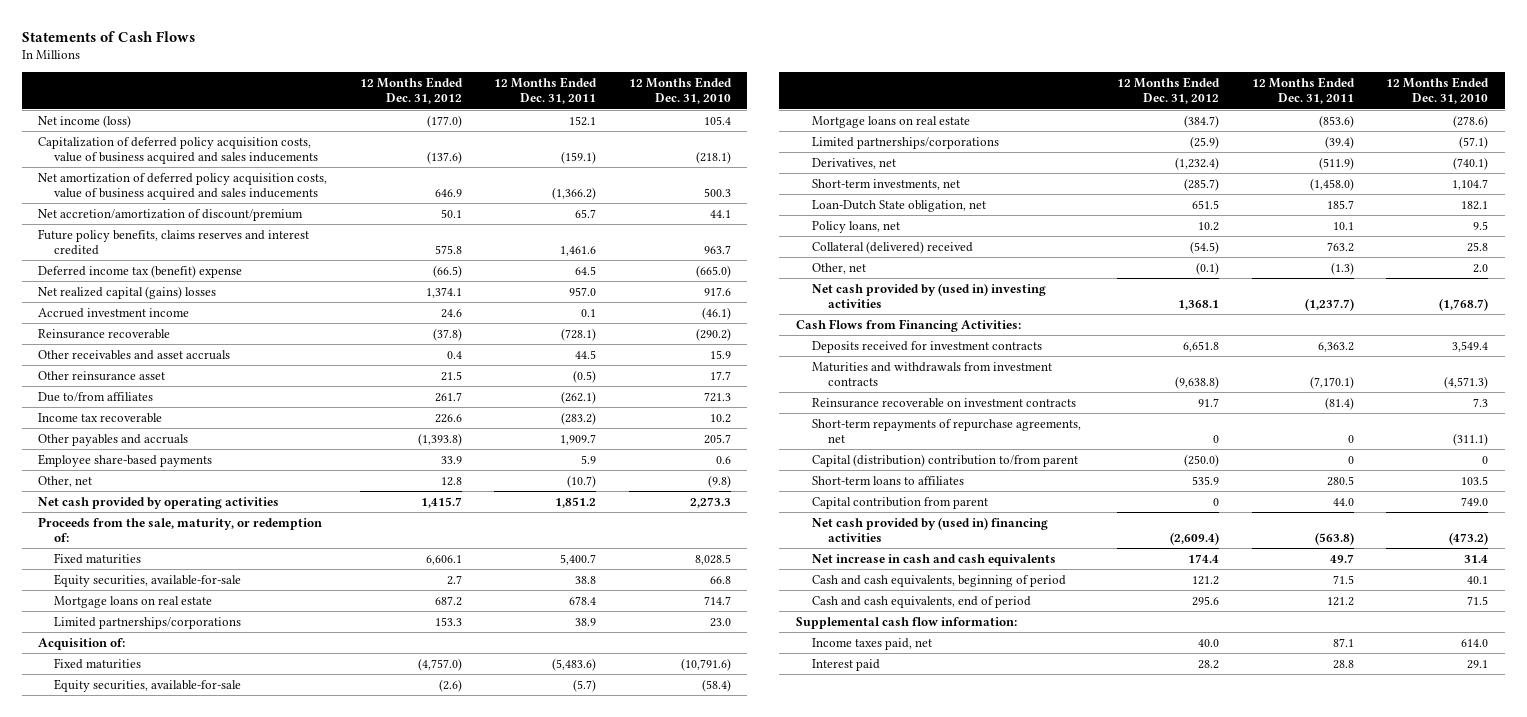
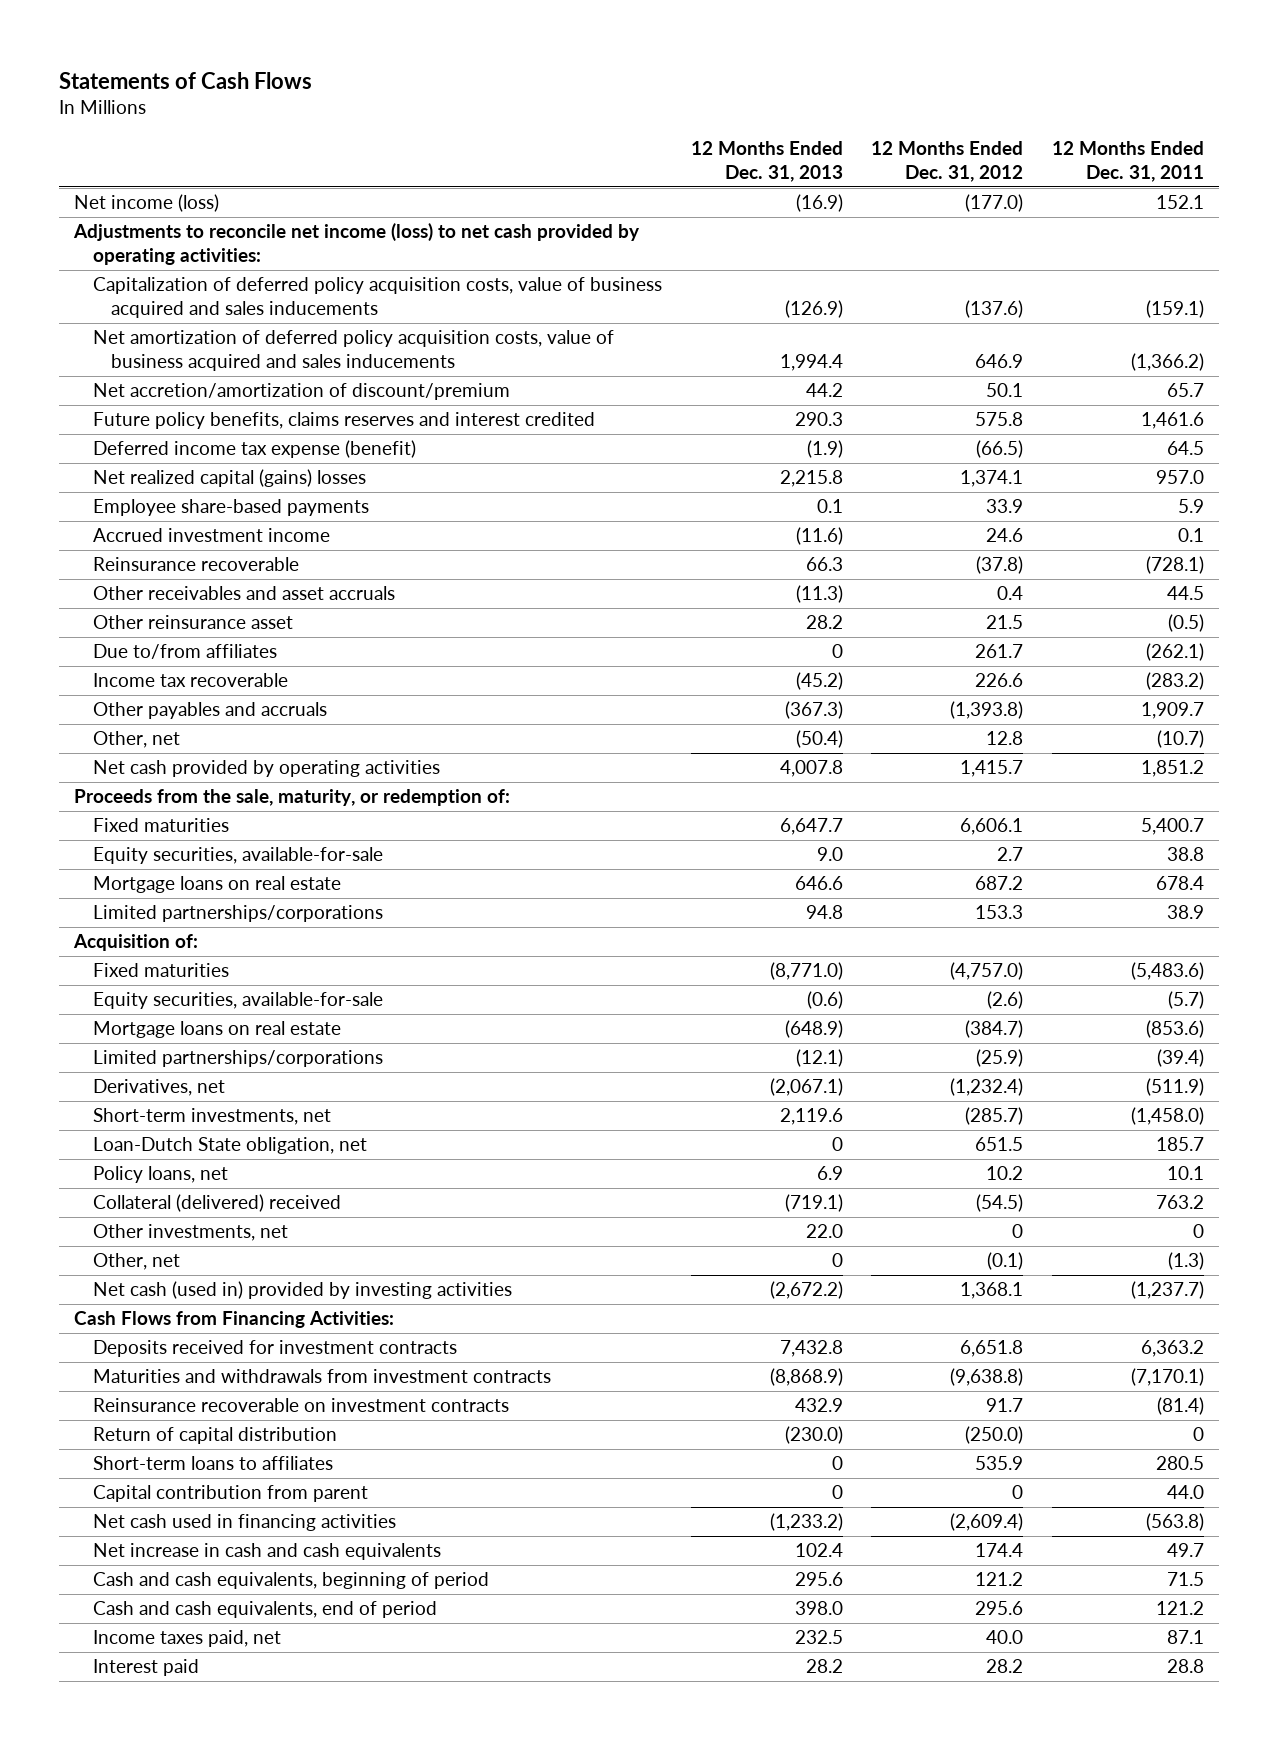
- | 12 Months Ended Dec. 31, 2012 | 12 Months Ended Dec. 31, 2011 | 12 Months Ended Dec. 31, 2010
+ | 12 Months Ended Dec. 31, 2013 | 12 Months Ended Dec. 31, 2012 | 12 Months Ended Dec. 31, 2011
+ Adjustments to reconcile net income (loss) to net cash provided by operating activities:
- Deferred income tax (benefit) expense | (66.5) | 64.5 | (665.0)
+ Deferred income tax expense (benefit) | (1.9) | (66.5) | 64.5
moved up: Employee share-based payments | 0.1 | 33.9 | 5.9
+ Other investments, net | 22.0 | 0 | 0
- Net cash provided by (used in) investing activities | 1,368.1 | (1,237.7) | (1,768.7)
+ Net cash (used in) provided by investing activities | (2,672.2) | 1,368.1 | (1,237.7)
- Short-term repayments of repurchase agreements, net | 0 | 0 | (311.1)
- Capital (distribution) contribution to/from parent | (250.0) | 0 | 0
+ Return of capital distribution | (230.0) | (250.0) | 0
- Net cash provided by (used in) financing activities | (2,609.4) | (563.8) | (473.2)
+ Net cash used in financing activities | (1,233.2) | (2,609.4) | (563.8)
- Supplemental cash flow information:

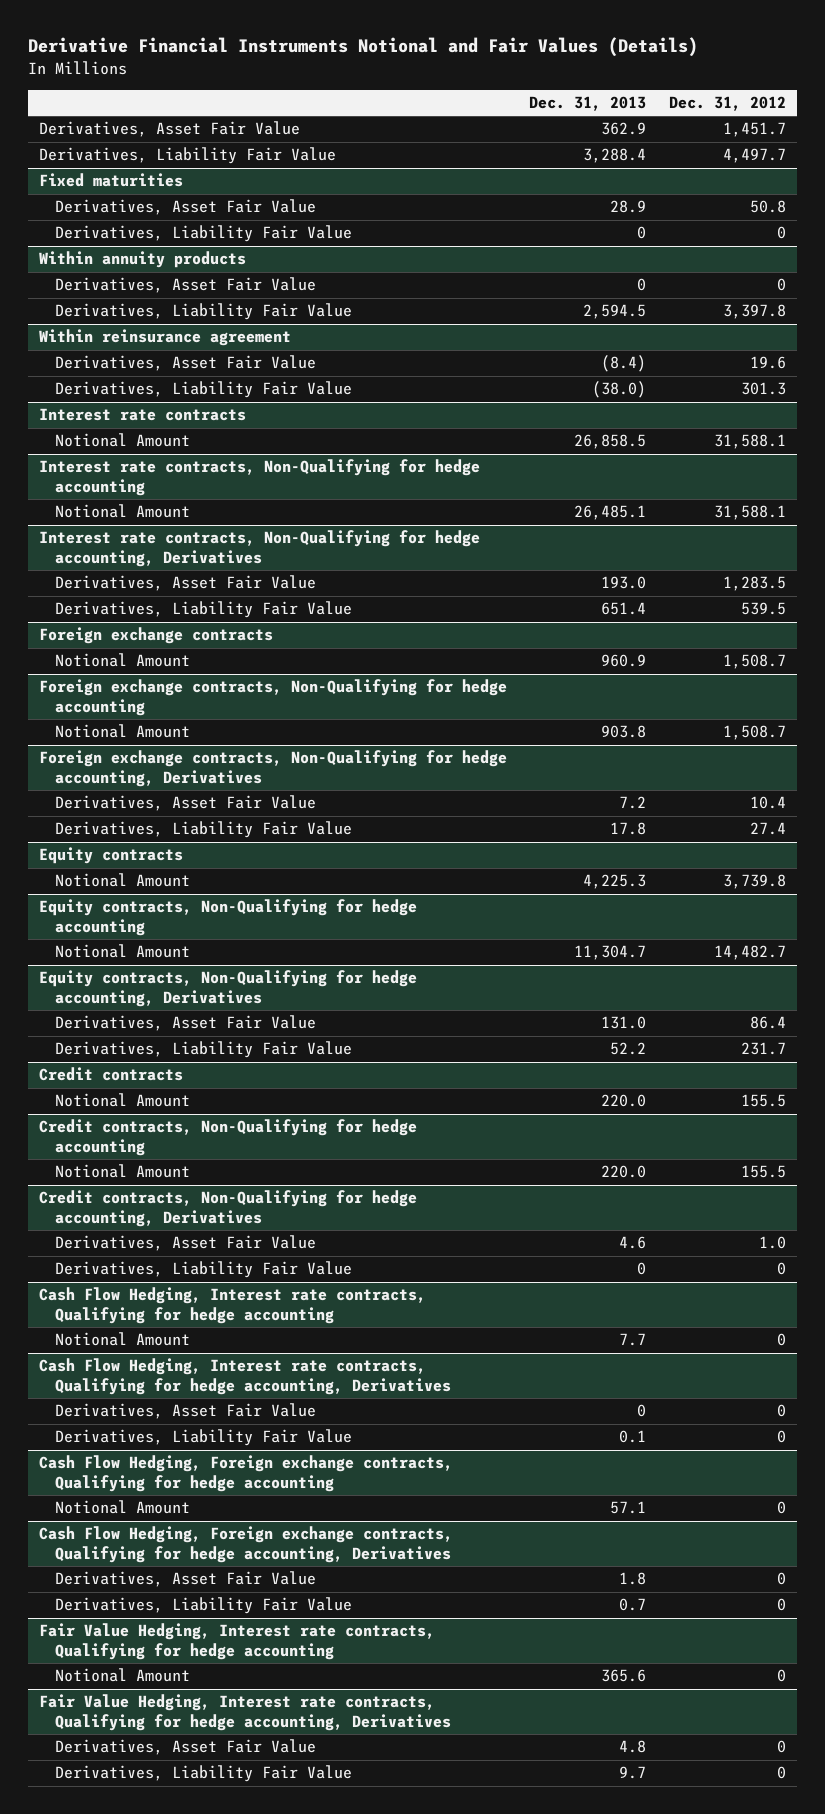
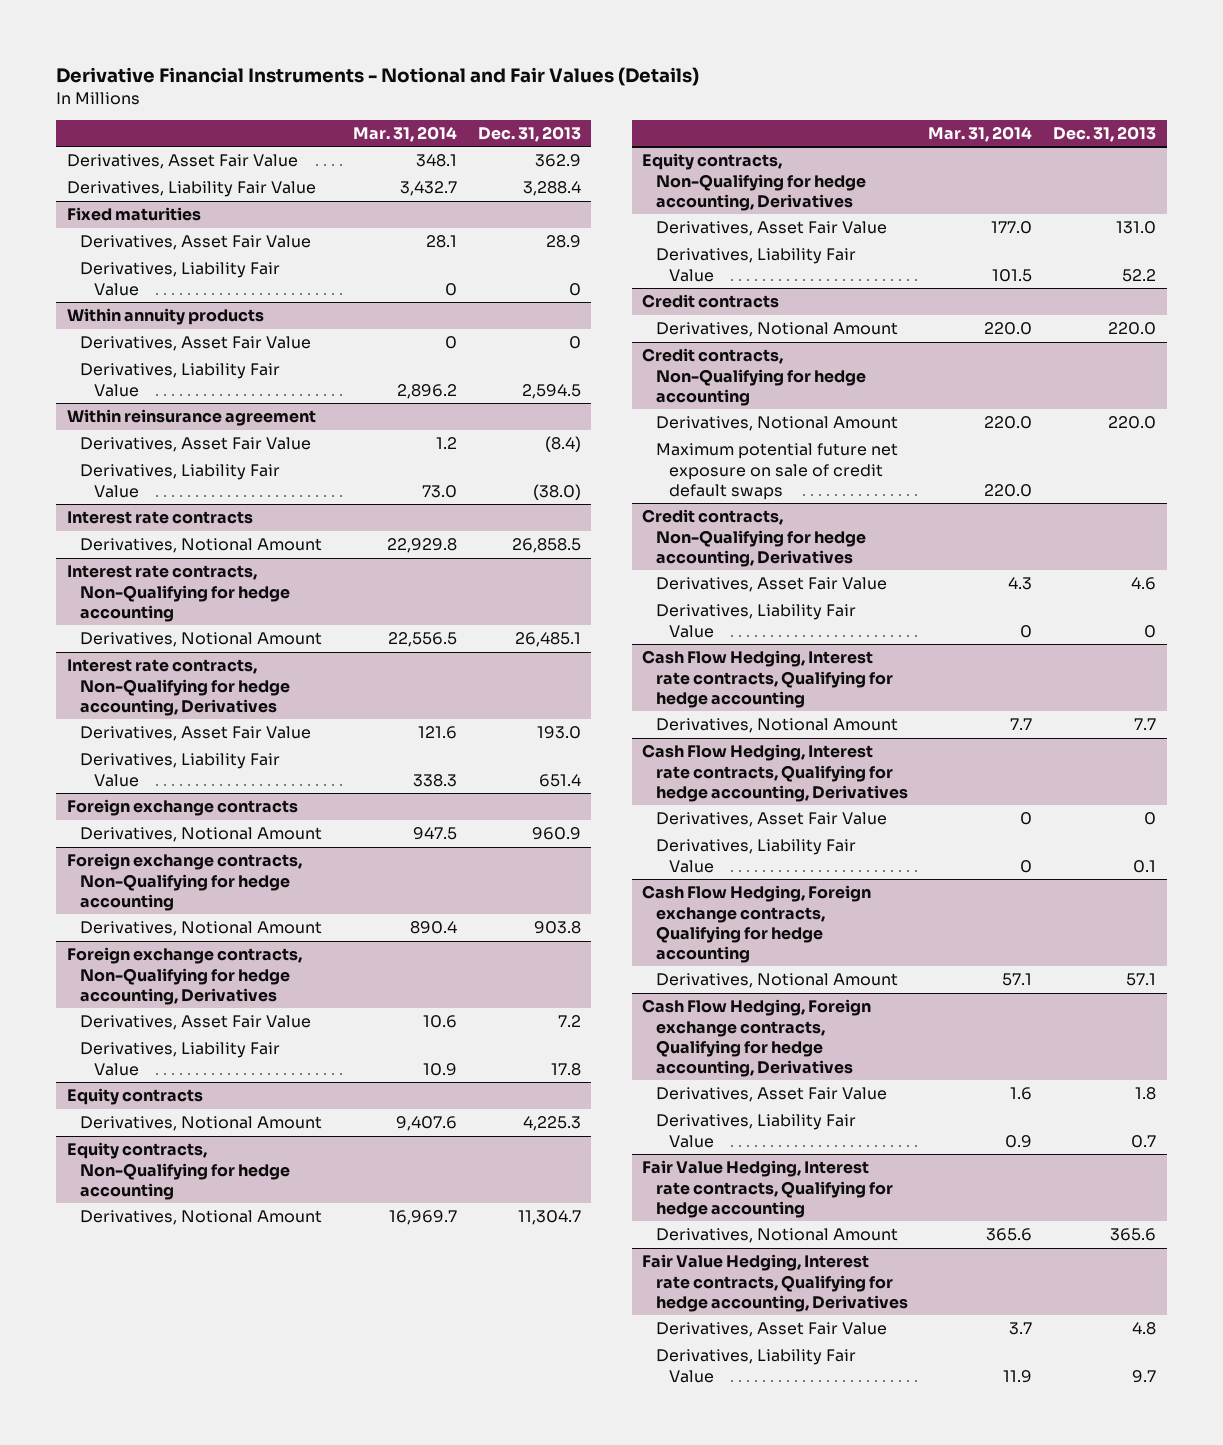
- Derivative Financial Instruments Notional and Fair Values (Details)
+ Derivative Financial Instruments - Notional and Fair Values (Details)
- | Dec. 31, 2013 | Dec. 31, 2012
+ | Mar. 31, 2014 | Dec. 31, 2013
@ Interest rate contracts
- Notional Amount | 26,858.5 | 31,588.1
+ Derivatives, Notional Amount | 22,929.8 | 26,858.5
@ Interest rate contracts, Non-Qualifying for hedge accounting
- Notional Amount | 26,485.1 | 31,588.1
+ Derivatives, Notional Amount | 22,556.5 | 26,485.1
@ Foreign exchange contracts
- Notional Amount | 960.9 | 1,508.7
+ Derivatives, Notional Amount | 947.5 | 960.9
@ Foreign exchange contracts, Non-Qualifying for hedge accounting
- Notional Amount | 903.8 | 1,508.7
+ Derivatives, Notional Amount | 890.4 | 903.8
@ Equity contracts
- Notional Amount | 4,225.3 | 3,739.8
+ Derivatives, Notional Amount | 9,407.6 | 4,225.3
@ Equity contracts, Non-Qualifying for hedge accounting
- Notional Amount | 11,304.7 | 14,482.7
+ Derivatives, Notional Amount | 16,969.7 | 11,304.7
@ Credit contracts
- Notional Amount | 220.0 | 155.5
+ Derivatives, Notional Amount | 220.0 | 220.0
@ Credit contracts, Non-Qualifying for hedge accounting
- Notional Amount | 220.0 | 155.5
+ Derivatives, Notional Amount | 220.0 | 220.0
+ Maximum potential future net exposure on sale of credit default swaps | 220.0 |
@ Cash Flow Hedging, Interest rate contracts, Qualifying for hedge accounting
- Notional Amount | 7.7 | 0
+ Derivatives, Notional Amount | 7.7 | 7.7
@ Cash Flow Hedging, Foreign exchange contracts, Qualifying for hedge accounting
- Notional Amount | 57.1 | 0
+ Derivatives, Notional Amount | 57.1 | 57.1
@ Fair Value Hedging, Interest rate contracts, Qualifying for hedge accounting
- Notional Amount | 365.6 | 0
+ Derivatives, Notional Amount | 365.6 | 365.6

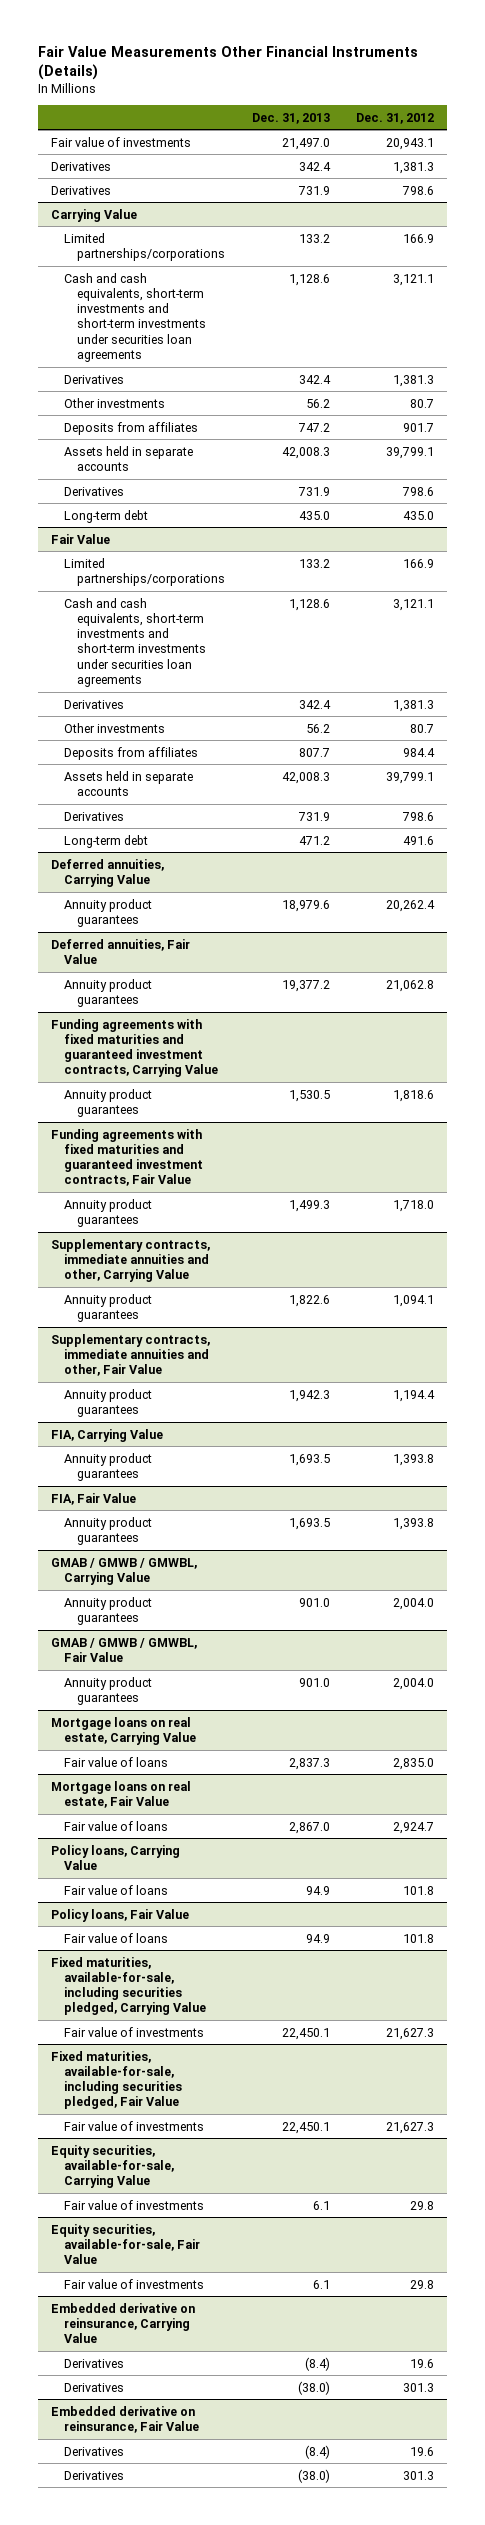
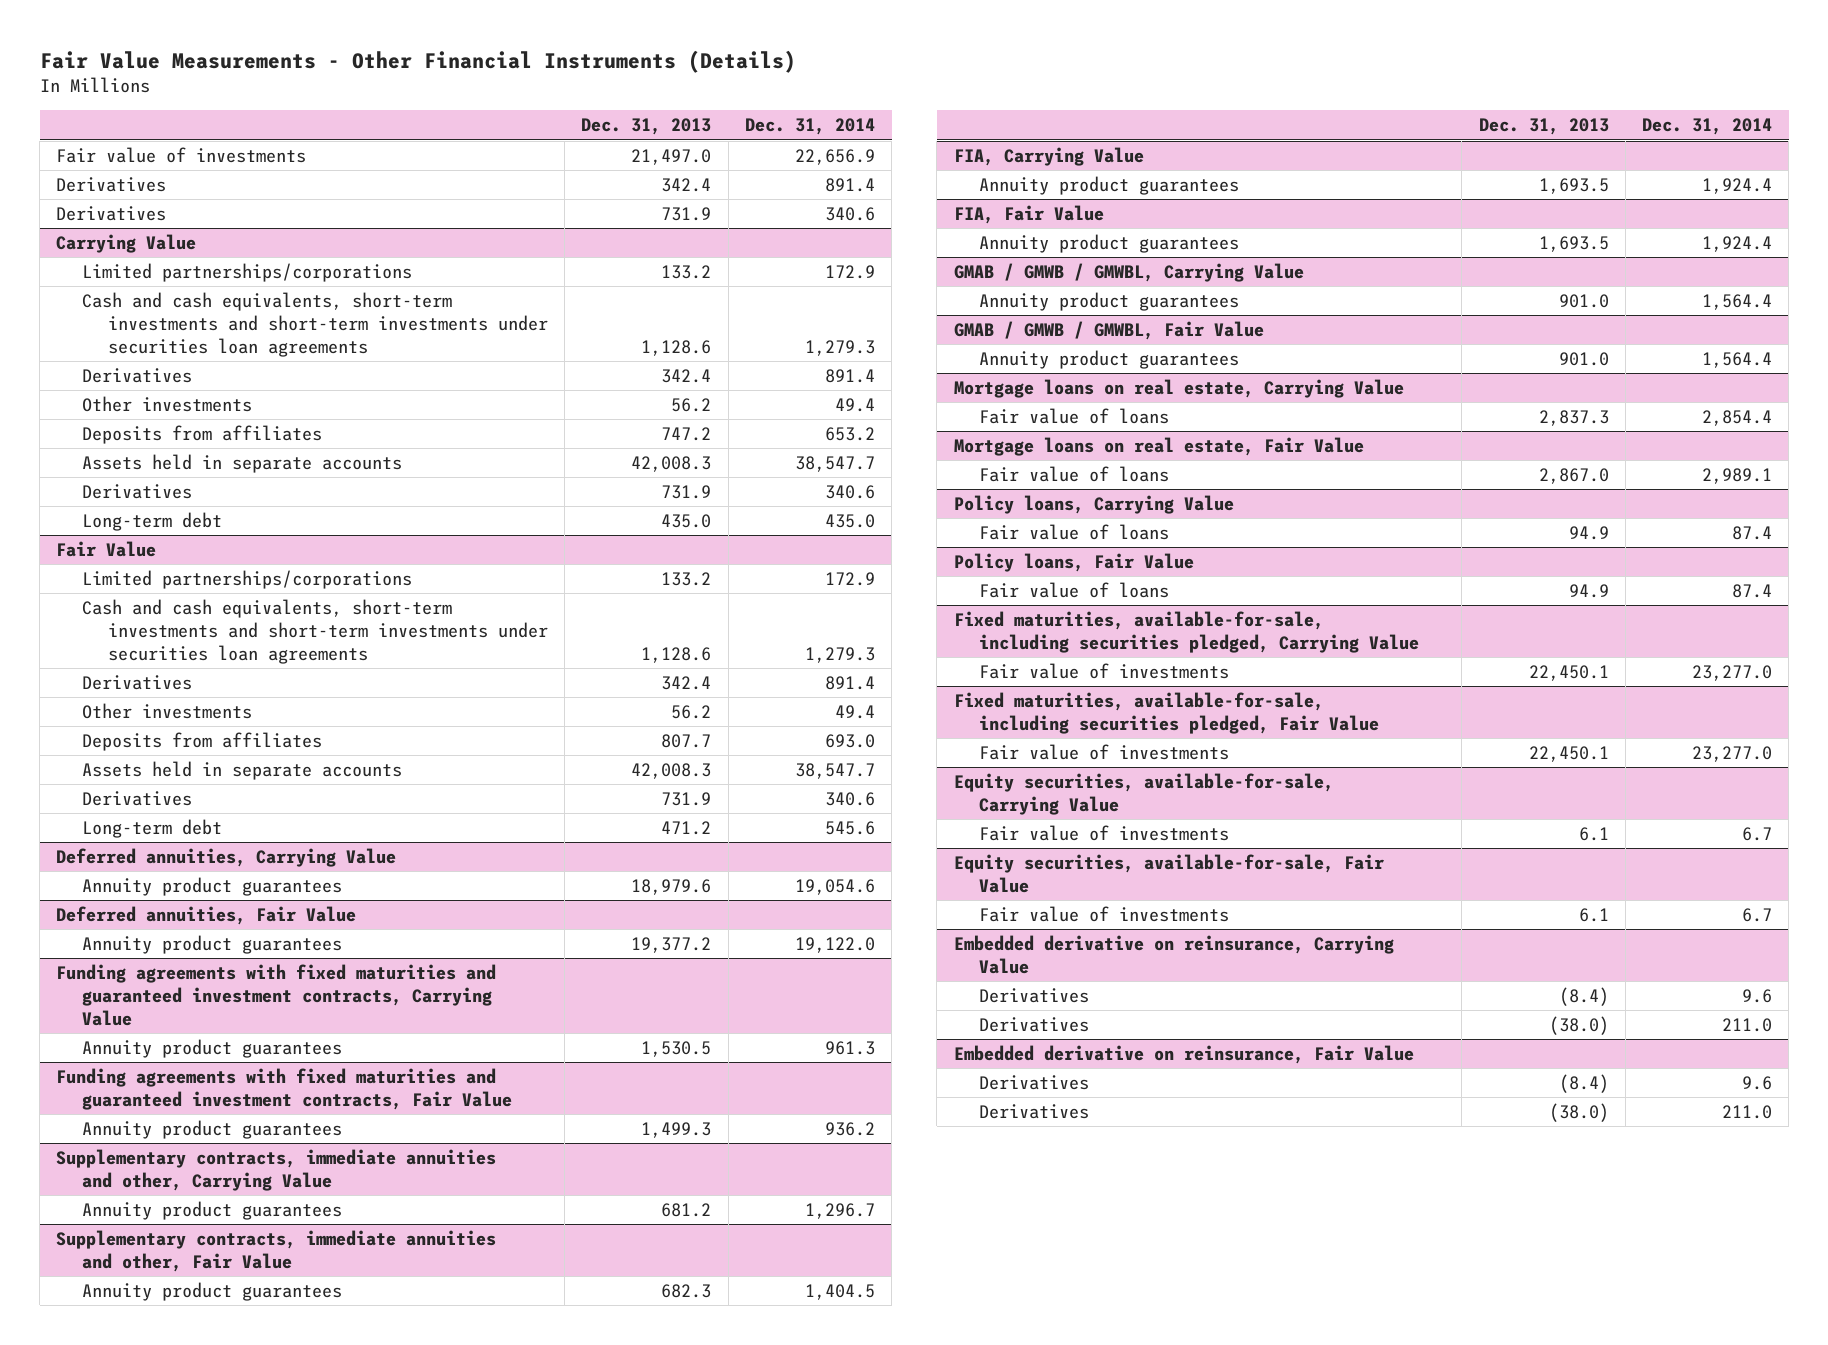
- Fair Value Measurements Other Financial Instruments (Details)
+ Fair Value Measurements - Other Financial Instruments (Details)
- | Dec. 31, 2013 | Dec. 31, 2012
+ | Dec. 31, 2013 | Dec. 31, 2014
@ Supplementary contracts, immediate annuities and other, Carrying Value
- Annuity product guarantees | 1,822.6 | 1,094.1
+ Annuity product guarantees | 681.2 | 1,296.7
@ Supplementary contracts, immediate annuities and other, Fair Value
- Annuity product guarantees | 1,942.3 | 1,194.4
+ Annuity product guarantees | 682.3 | 1,404.5

